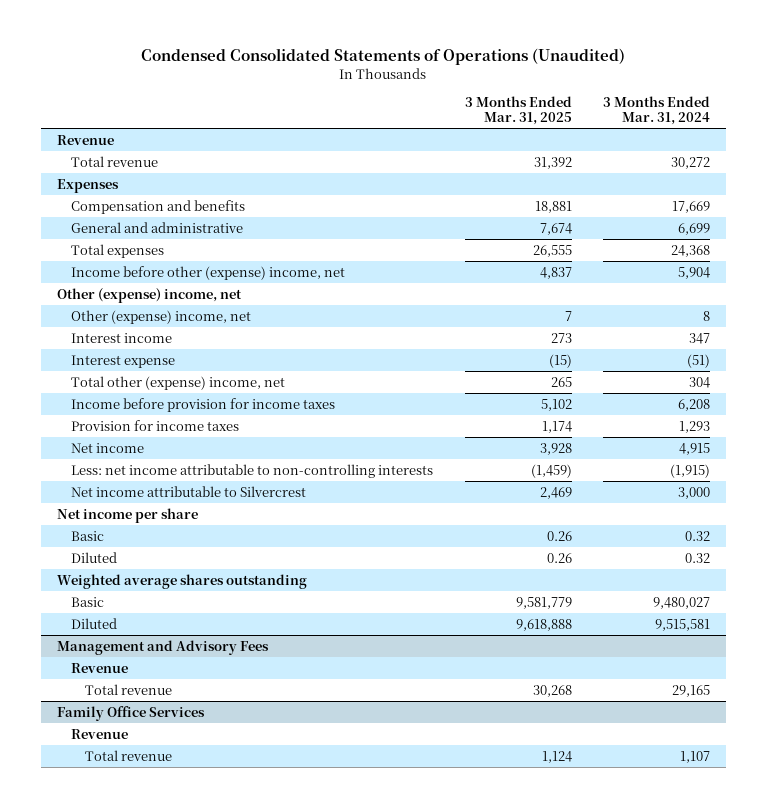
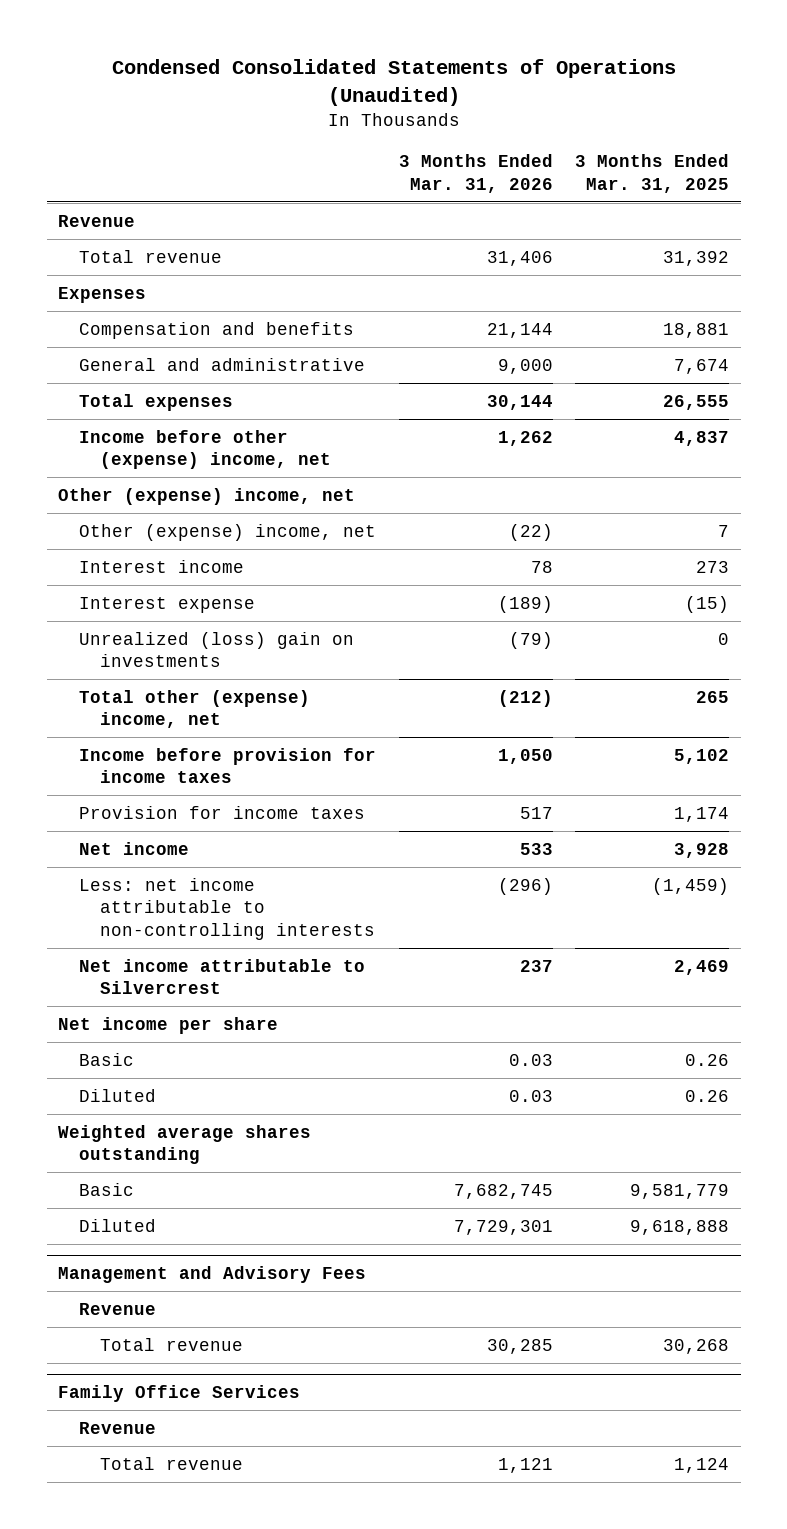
- | 3 Months Ended Mar. 31, 2025 | 3 Months Ended Mar. 31, 2024
+ | 3 Months Ended Mar. 31, 2026 | 3 Months Ended Mar. 31, 2025
+ Unrealized (loss) gain on investments | (79) | 0

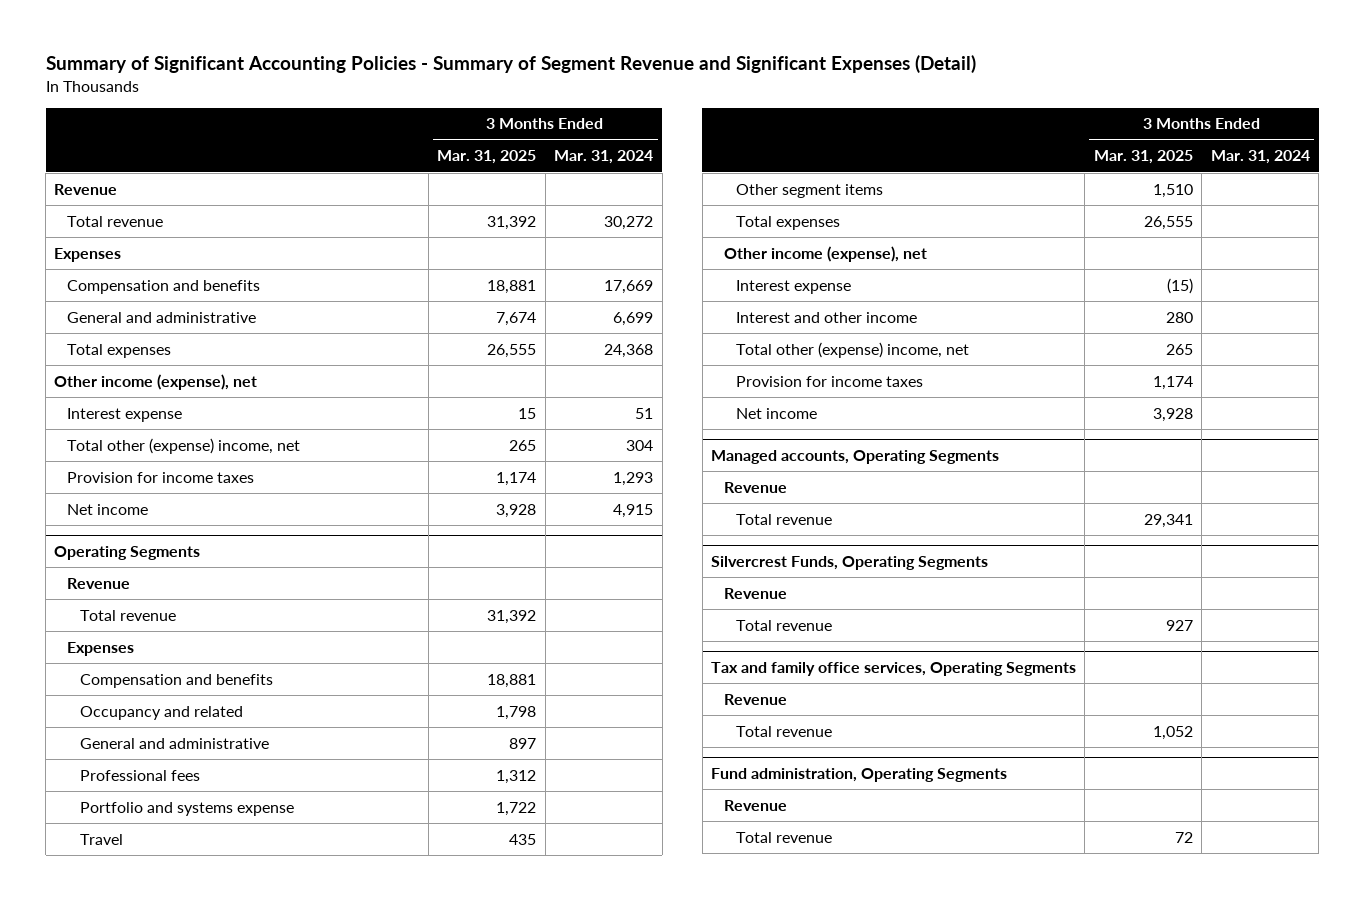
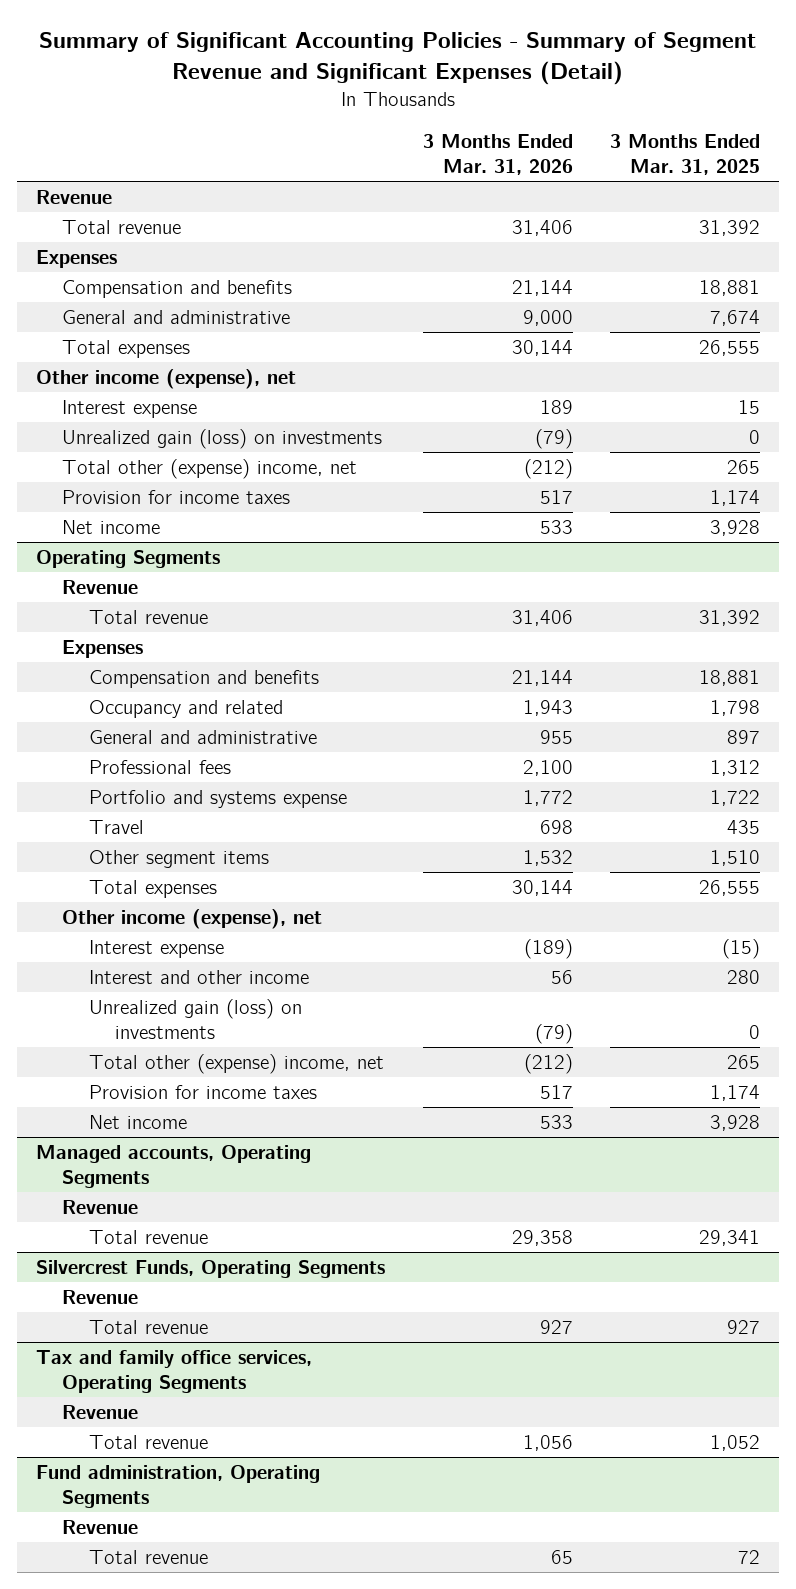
- | 3 Months Ended Mar. 31, 2025 | 3 Months Ended Mar. 31, 2024
+ | 3 Months Ended Mar. 31, 2026 | 3 Months Ended Mar. 31, 2025
+ Unrealized gain (loss) on investments | (79) | 0
@ Operating Segments
+ Unrealized gain (loss) on investments | (79) | 0

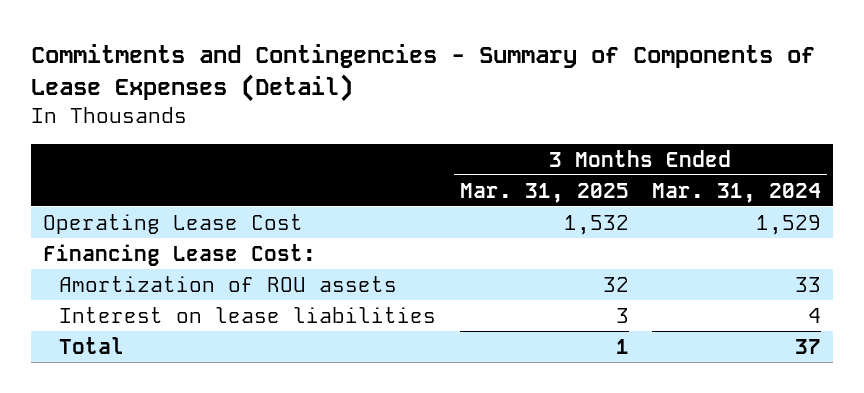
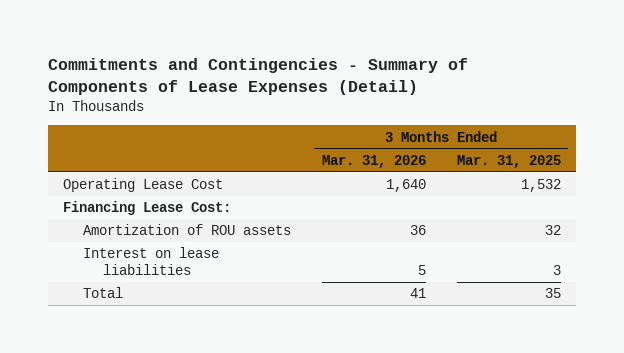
- | 3 Months Ended Mar. 31, 2025 | 3 Months Ended Mar. 31, 2024
+ | 3 Months Ended Mar. 31, 2026 | 3 Months Ended Mar. 31, 2025
- Total | 1 | 37
+ Total | 41 | 35

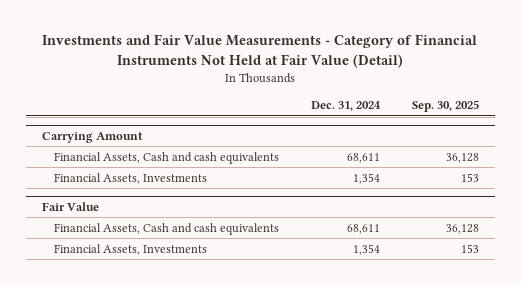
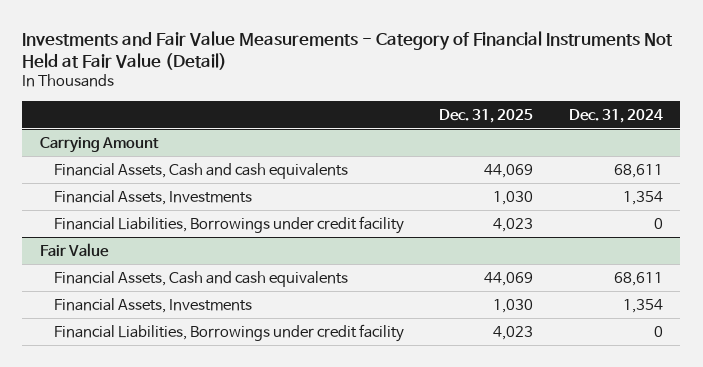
- | Dec. 31, 2024 | Sep. 30, 2025
+ | Dec. 31, 2025 | Dec. 31, 2024
@ Carrying Amount
+ Financial Liabilities, Borrowings under credit facility | 4,023 | 0
@ Fair Value
+ Financial Liabilities, Borrowings under credit facility | 4,023 | 0

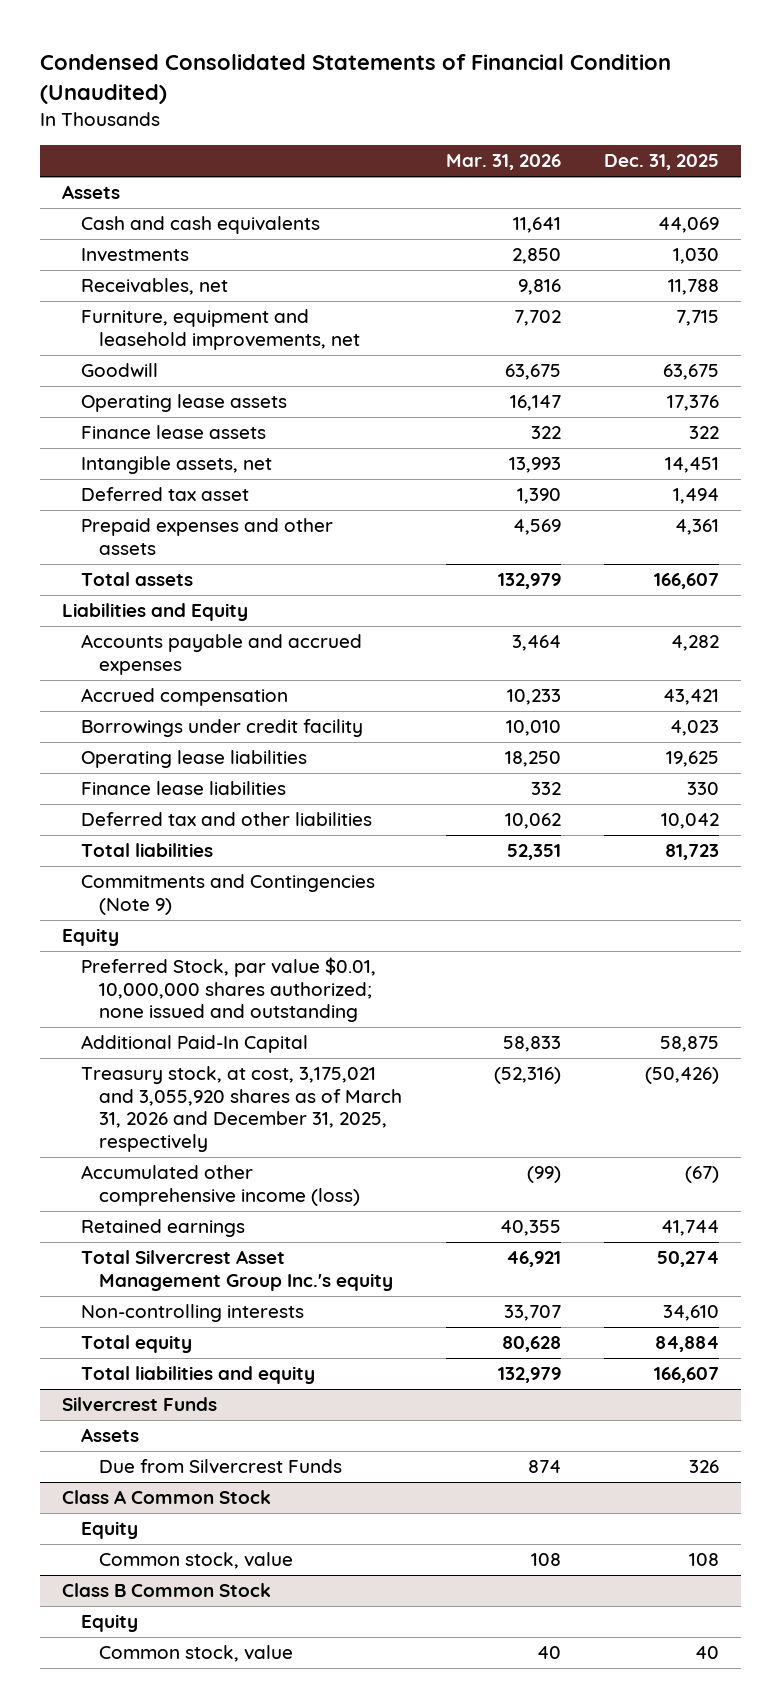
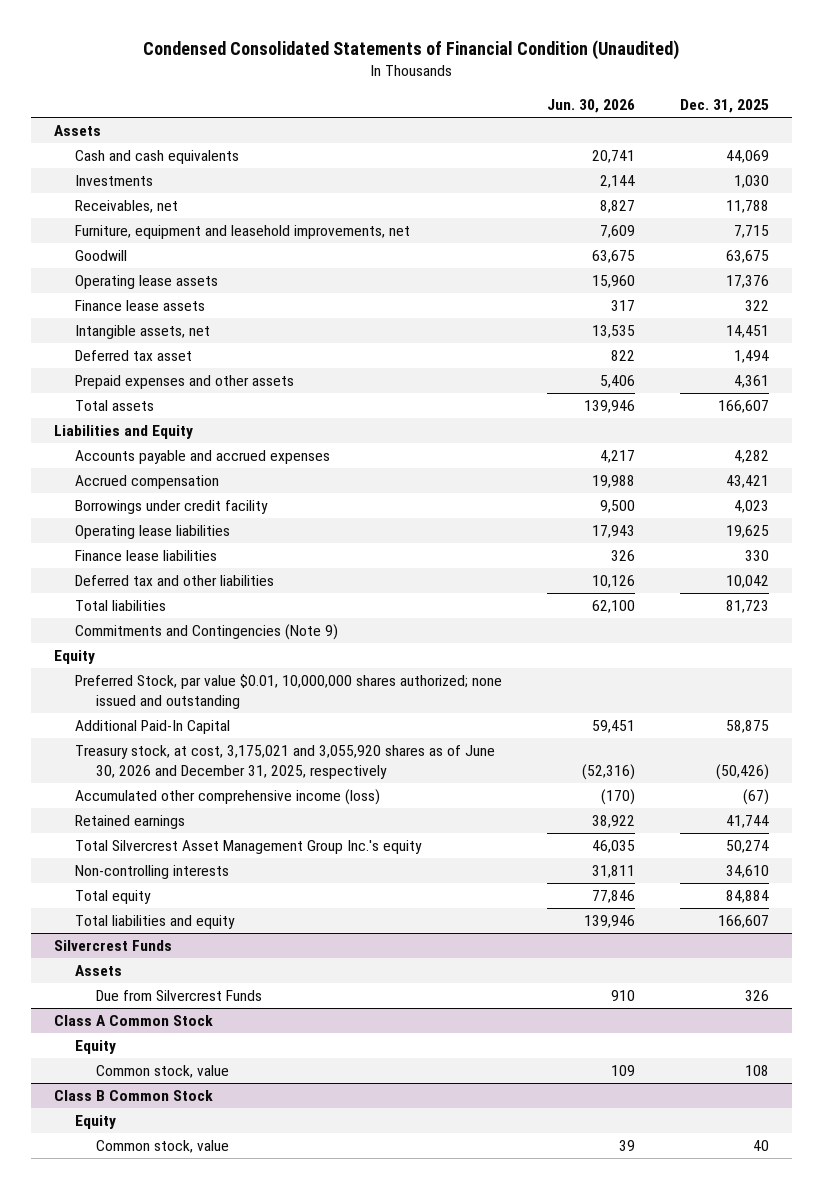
- | Mar. 31, 2026 | Dec. 31, 2025
+ | Jun. 30, 2026 | Dec. 31, 2025
- Treasury stock, at cost, 3,175,021 and 3,055,920 shares as of March 31, 2026 and December 31, 2025, respectively | (52,316) | (50,426)
+ Treasury stock, at cost, 3,175,021 and 3,055,920 shares as of June 30, 2026 and December 31, 2025, respectively | (52,316) | (50,426)

